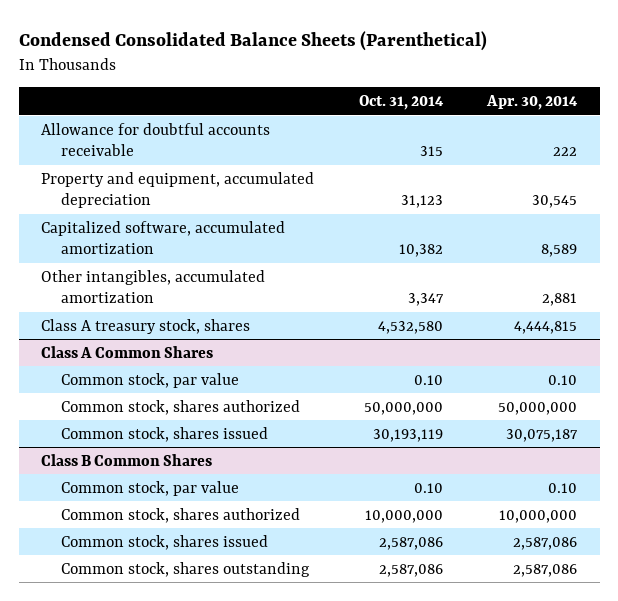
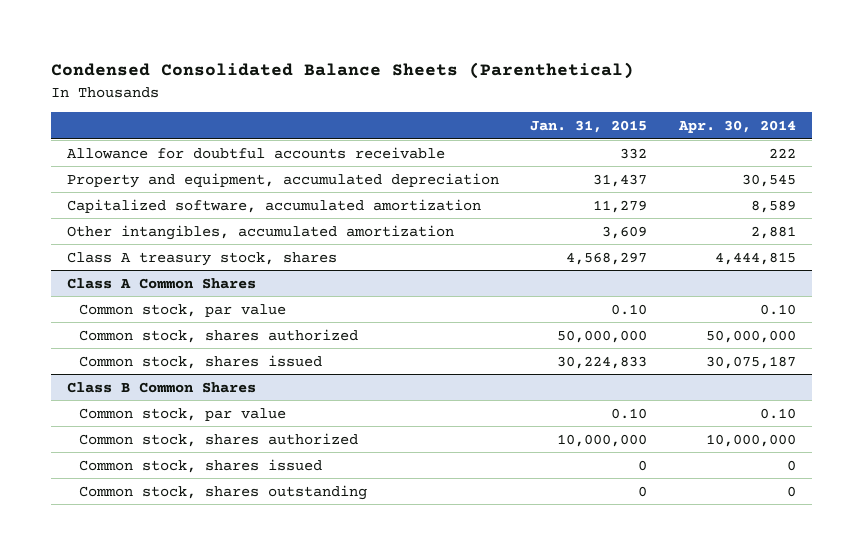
- | Oct. 31, 2014 | Apr. 30, 2014
+ | Jan. 31, 2015 | Apr. 30, 2014
@ Class B Common Shares
- Common stock, shares issued | 2,587,086 | 2,587,086
- Common stock, shares outstanding | 2,587,086 | 2,587,086
+ Common stock, shares issued | 0 | 0
+ Common stock, shares outstanding | 0 | 0

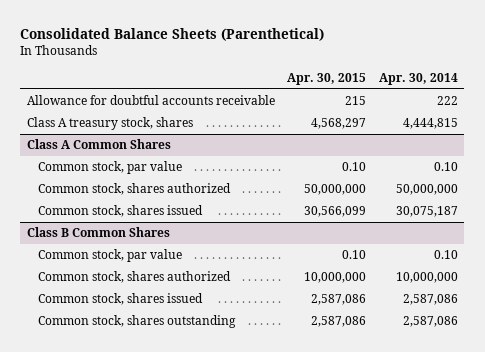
- Condensed Consolidated Balance Sheets (Parenthetical)
+ Consolidated Balance Sheets (Parenthetical)
- | Jan. 31, 2015 | Apr. 30, 2014
+ | Apr. 30, 2015 | Apr. 30, 2014
- Property and equipment, accumulated depreciation | 31,437 | 30,545
- Capitalized software, accumulated amortization | 11,279 | 8,589
- Other intangibles, accumulated amortization | 3,609 | 2,881
@ Class B Common Shares
- Common stock, shares issued | 0 | 0
- Common stock, shares outstanding | 0 | 0
+ Common stock, shares issued | 2,587,086 | 2,587,086
+ Common stock, shares outstanding | 2,587,086 | 2,587,086

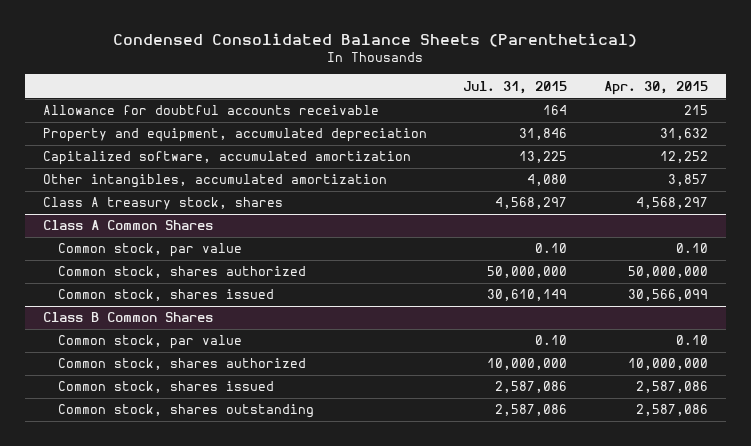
- Consolidated Balance Sheets (Parenthetical)
+ Condensed Consolidated Balance Sheets (Parenthetical)
- | Apr. 30, 2015 | Apr. 30, 2014
+ | Jul. 31, 2015 | Apr. 30, 2015
+ Property and equipment, accumulated depreciation | 31,846 | 31,632
+ Capitalized software, accumulated amortization | 13,225 | 12,252
+ Other intangibles, accumulated amortization | 4,080 | 3,857

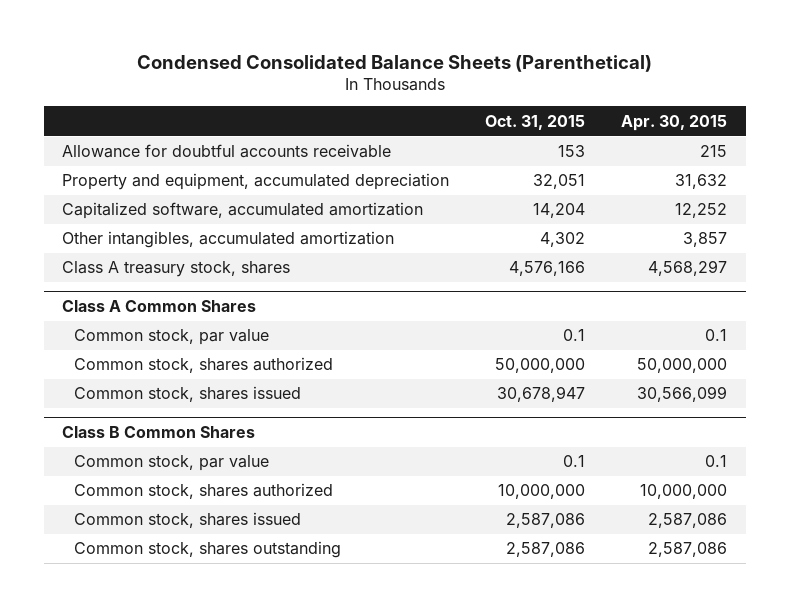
- | Jul. 31, 2015 | Apr. 30, 2015
+ | Oct. 31, 2015 | Apr. 30, 2015
@ Class A Common Shares
- Common stock, par value | 0.10 | 0.10
+ Common stock, par value | 0.1 | 0.1
@ Class B Common Shares
- Common stock, par value | 0.10 | 0.10
+ Common stock, par value | 0.1 | 0.1

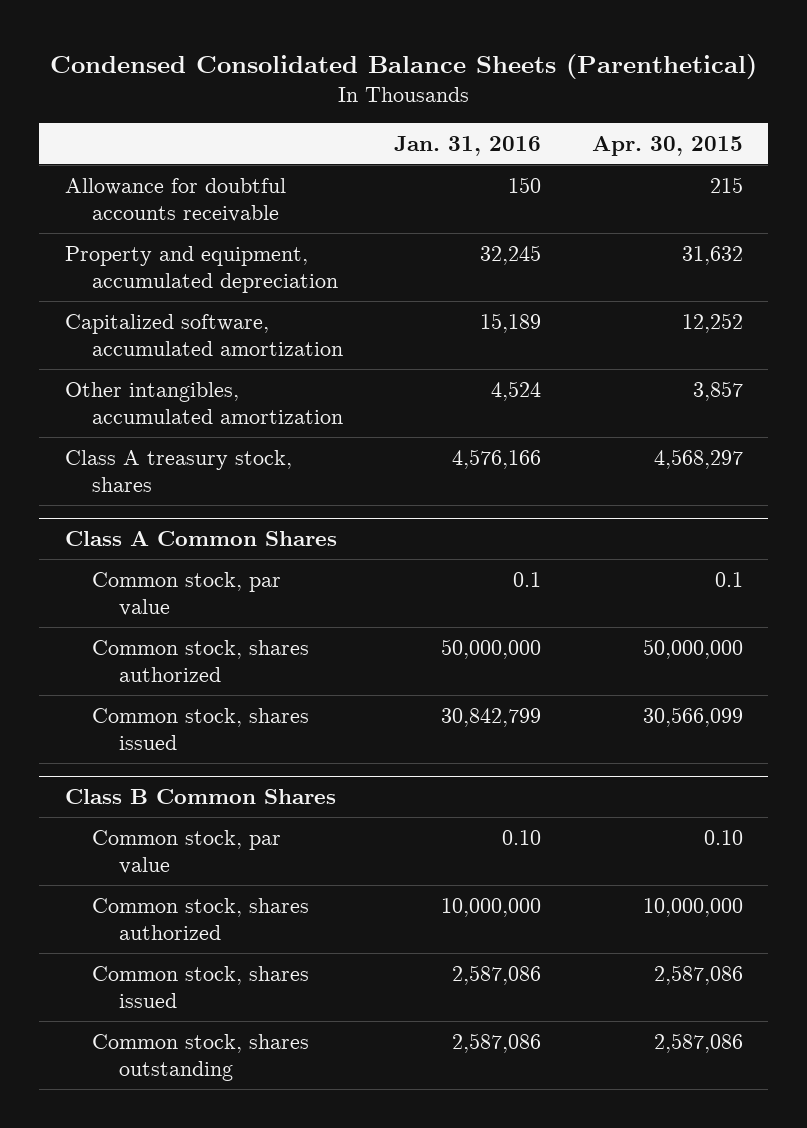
- | Oct. 31, 2015 | Apr. 30, 2015
+ | Jan. 31, 2016 | Apr. 30, 2015
@ Class B Common Shares
- Common stock, par value | 0.1 | 0.1
+ Common stock, par value | 0.10 | 0.10

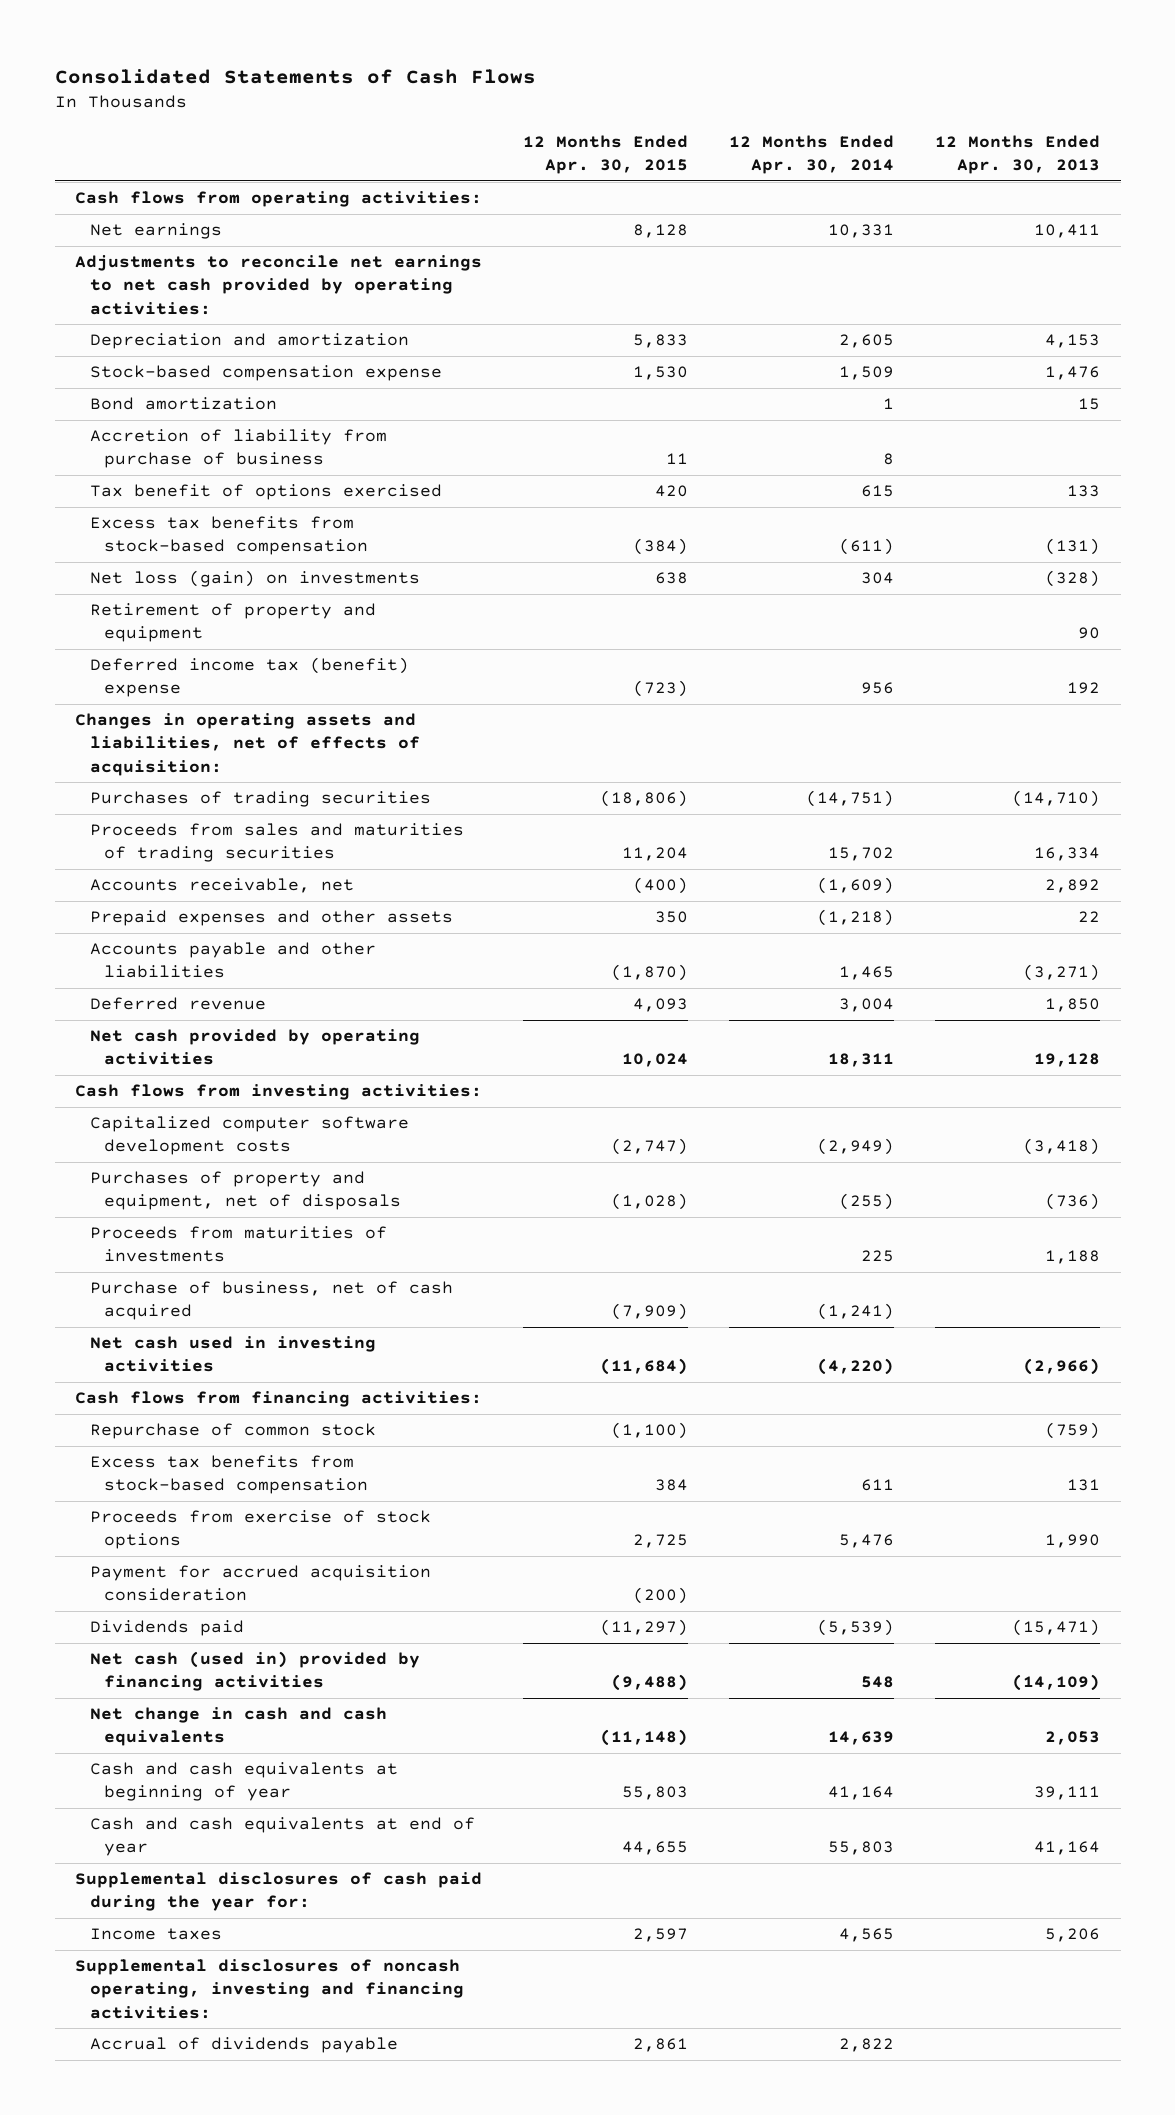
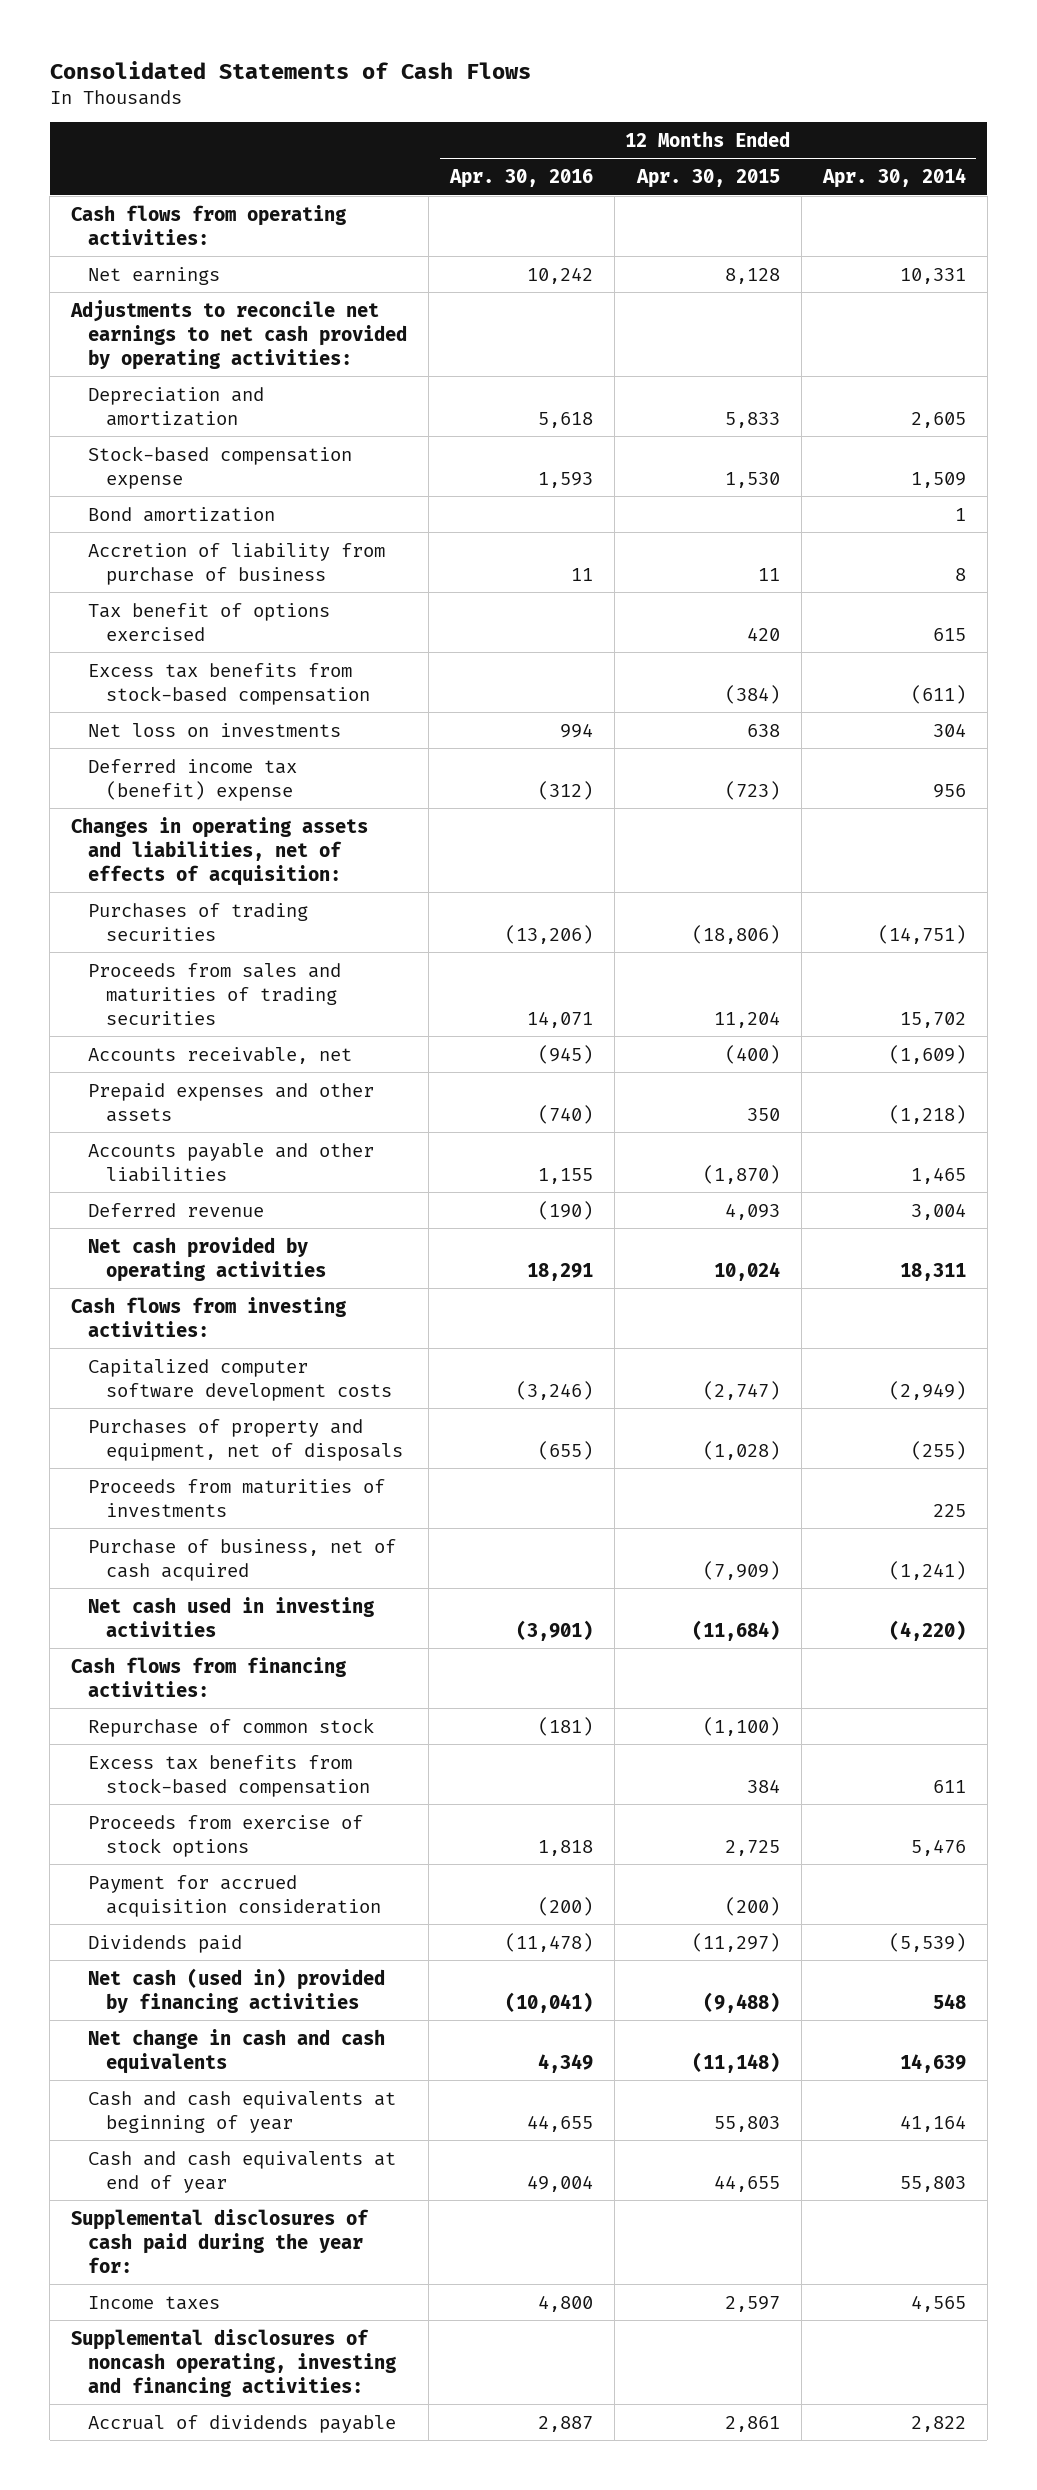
- | 12 Months Ended Apr. 30, 2015 | 12 Months Ended Apr. 30, 2014 | 12 Months Ended Apr. 30, 2013
+ | 12 Months Ended Apr. 30, 2016 | 12 Months Ended Apr. 30, 2015 | 12 Months Ended Apr. 30, 2014
- Net loss (gain) on investments | 638 | 304 | (328)
- Retirement of property and equipment | | | 90
+ Net loss on investments | 994 | 638 | 304

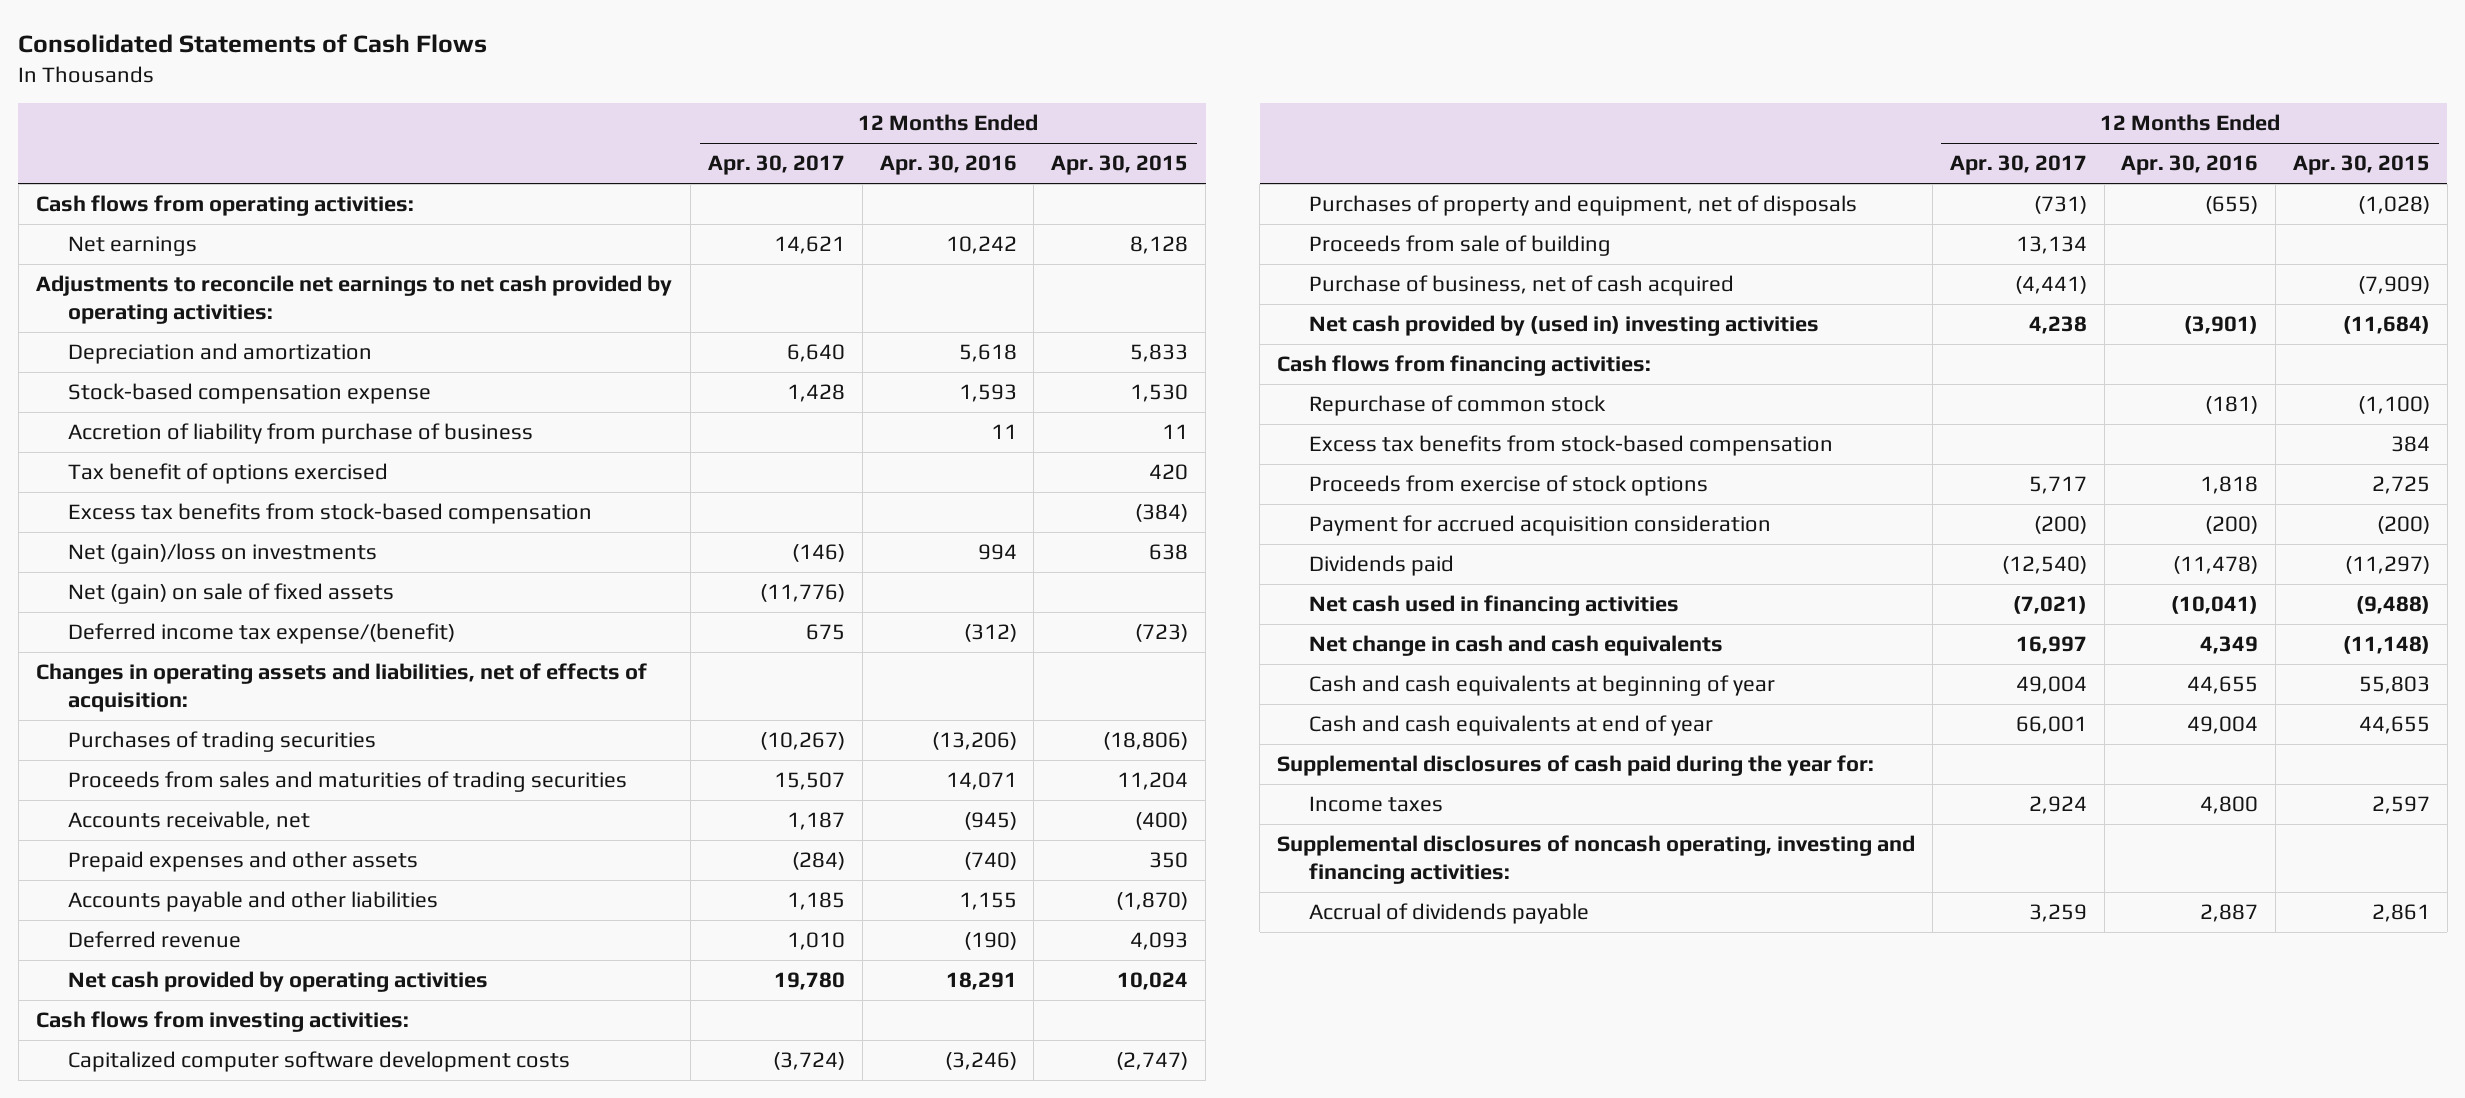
- | 12 Months Ended Apr. 30, 2016 | 12 Months Ended Apr. 30, 2015 | 12 Months Ended Apr. 30, 2014
+ | 12 Months Ended Apr. 30, 2017 | 12 Months Ended Apr. 30, 2016 | 12 Months Ended Apr. 30, 2015
- Bond amortization | | | 1
- Net loss on investments | 994 | 638 | 304
- Deferred income tax (benefit) expense | (312) | (723) | 956
+ Net (gain)/loss on investments | (146) | 994 | 638
+ Net (gain) on sale of fixed assets | (11,776) | |
+ Deferred income tax expense/(benefit) | 675 | (312) | (723)
- Proceeds from maturities of investments | | | 225
+ Proceeds from sale of building | 13,134 | |
- Net cash used in investing activities | (3,901) | (11,684) | (4,220)
+ Net cash provided by (used in) investing activities | 4,238 | (3,901) | (11,684)
- Net cash (used in) provided by financing activities | (10,041) | (9,488) | 548
+ Net cash used in financing activities | (7,021) | (10,041) | (9,488)

